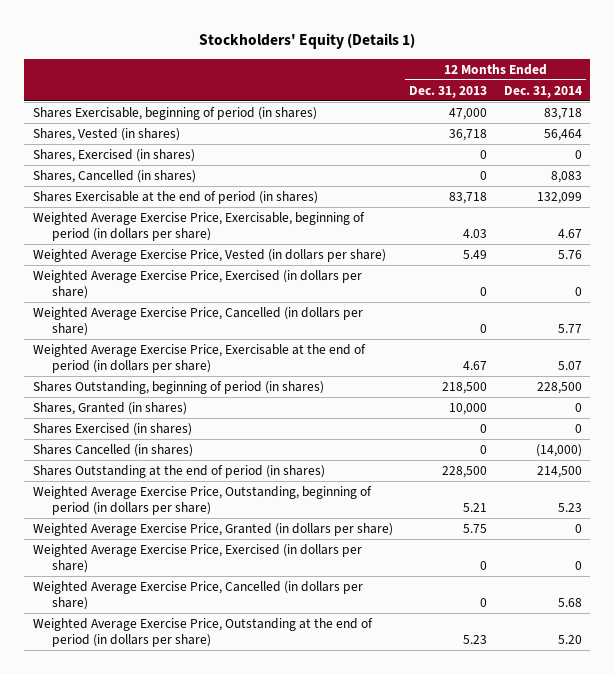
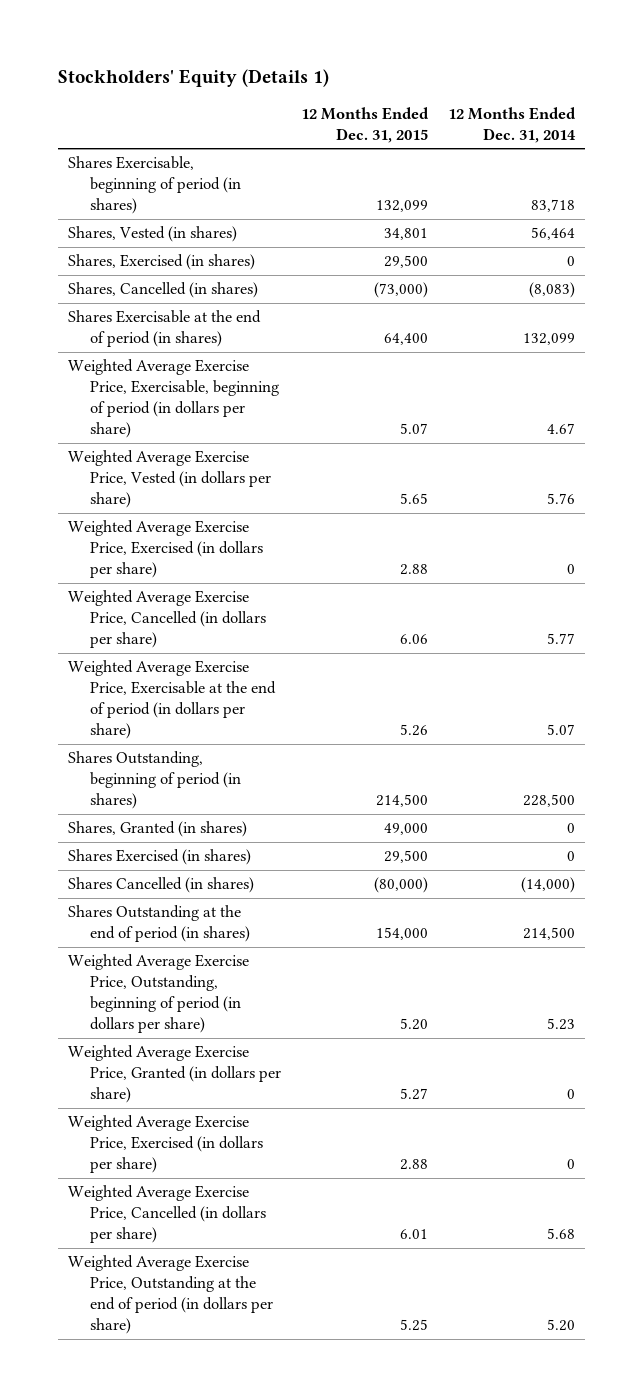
- | 12 Months Ended Dec. 31, 2013 | 12 Months Ended Dec. 31, 2014
+ | 12 Months Ended Dec. 31, 2015 | 12 Months Ended Dec. 31, 2014
- Shares, Cancelled (in shares) | 0 | 8,083
+ Shares, Cancelled (in shares) | (73,000) | (8,083)

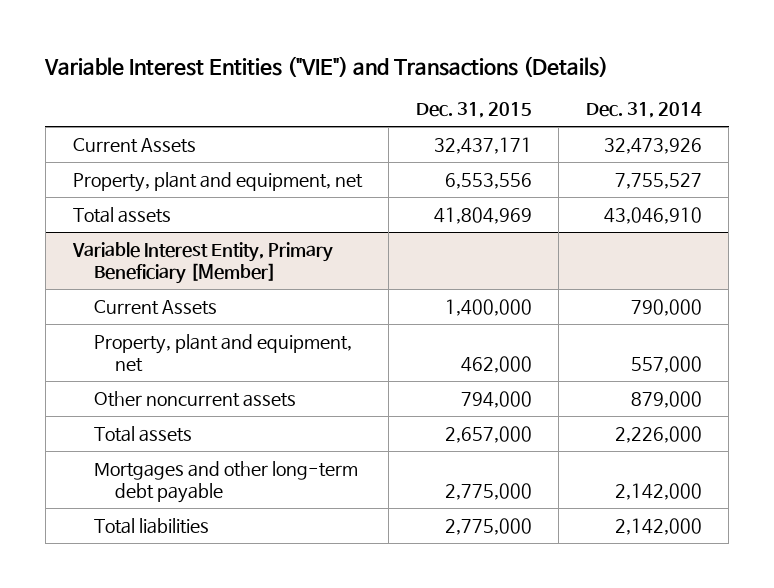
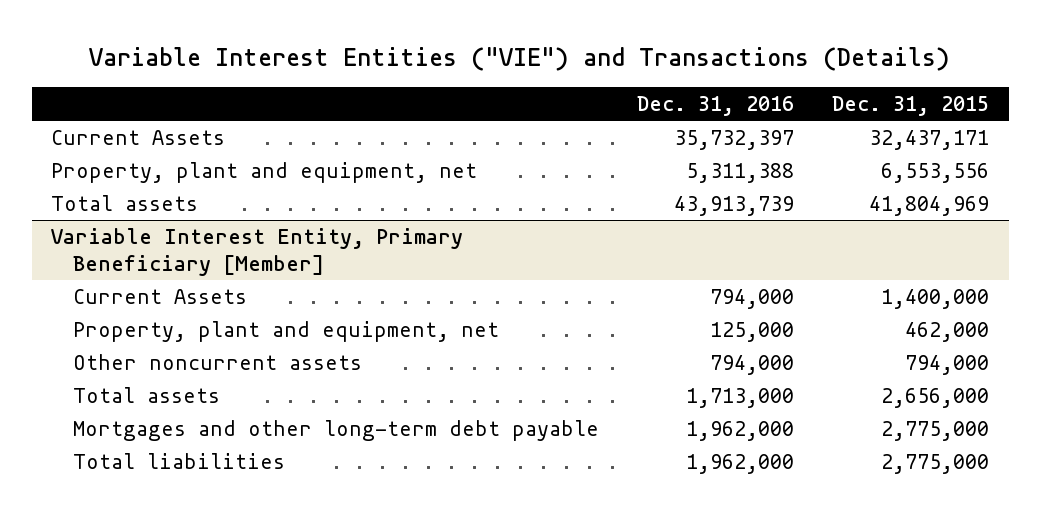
- | Dec. 31, 2015 | Dec. 31, 2014
+ | Dec. 31, 2016 | Dec. 31, 2015
@ Variable Interest Entity, Primary Beneficiary [Member]
- Total assets | 2,657,000 | 2,226,000
+ Total assets | 1,713,000 | 2,656,000

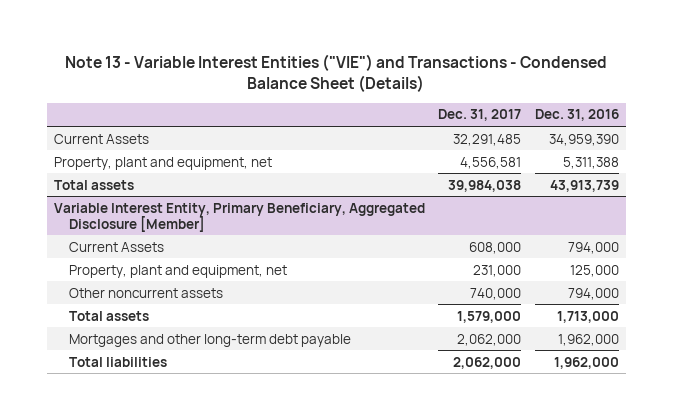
- Variable Interest Entities ("VIE") and Transactions (Details)
+ Note 13 - Variable Interest Entities ("VIE") and Transactions - Condensed Balance Sheet (Details)
- | Dec. 31, 2016 | Dec. 31, 2015
+ | Dec. 31, 2017 | Dec. 31, 2016
- Current Assets | 35,732,397 | 32,437,171
+ Current Assets | 32,291,485 | 34,959,390
- Variable Interest Entity, Primary Beneficiary [Member]
+ Variable Interest Entity, Primary Beneficiary, Aggregated Disclosure [Member]

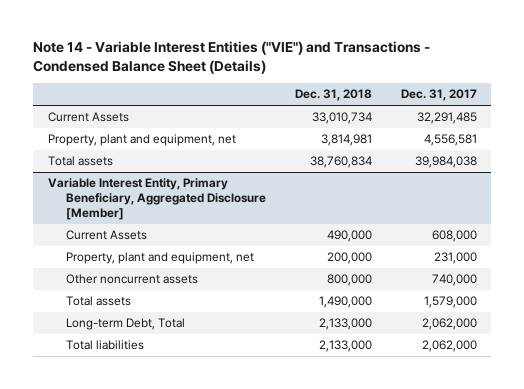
- Note 13 - Variable Interest Entities ("VIE") and Transactions - Condensed Balance Sheet (Details)
+ Note 14 - Variable Interest Entities ("VIE") and Transactions - Condensed Balance Sheet (Details)
- | Dec. 31, 2017 | Dec. 31, 2016
+ | Dec. 31, 2018 | Dec. 31, 2017
@ Variable Interest Entity, Primary Beneficiary, Aggregated Disclosure [Member]
- Mortgages and other long-term debt payable | 2,062,000 | 1,962,000
+ Long-term Debt, Total | 2,133,000 | 2,062,000

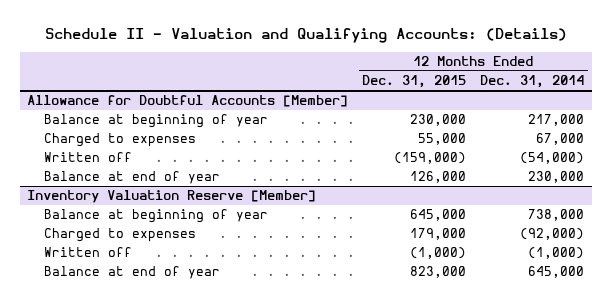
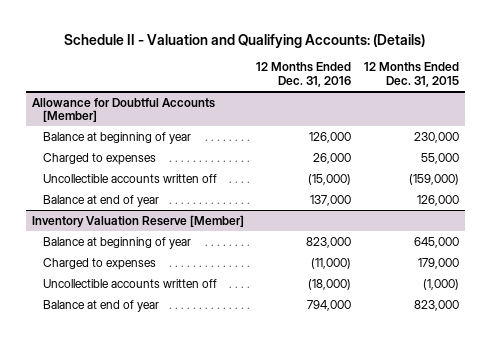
- | 12 Months Ended Dec. 31, 2015 | 12 Months Ended Dec. 31, 2014
+ | 12 Months Ended Dec. 31, 2016 | 12 Months Ended Dec. 31, 2015
@ Allowance for Doubtful Accounts [Member]
- Written off | (159,000) | (54,000)
+ Uncollectible accounts written off | (15,000) | (159,000)
@ Inventory Valuation Reserve [Member]
- Written off | (1,000) | (1,000)
+ Uncollectible accounts written off | (18,000) | (1,000)

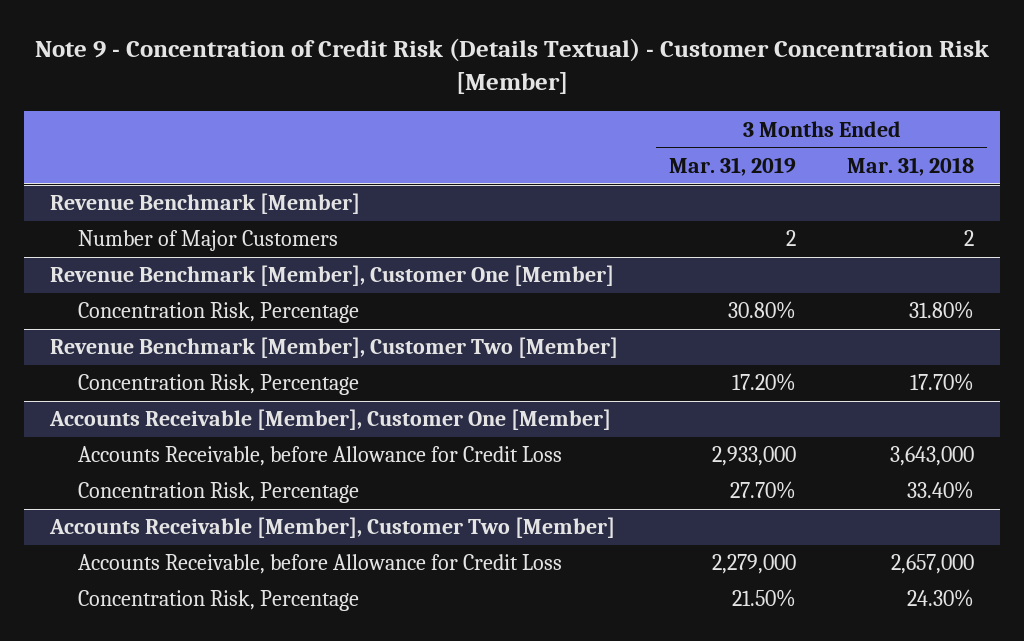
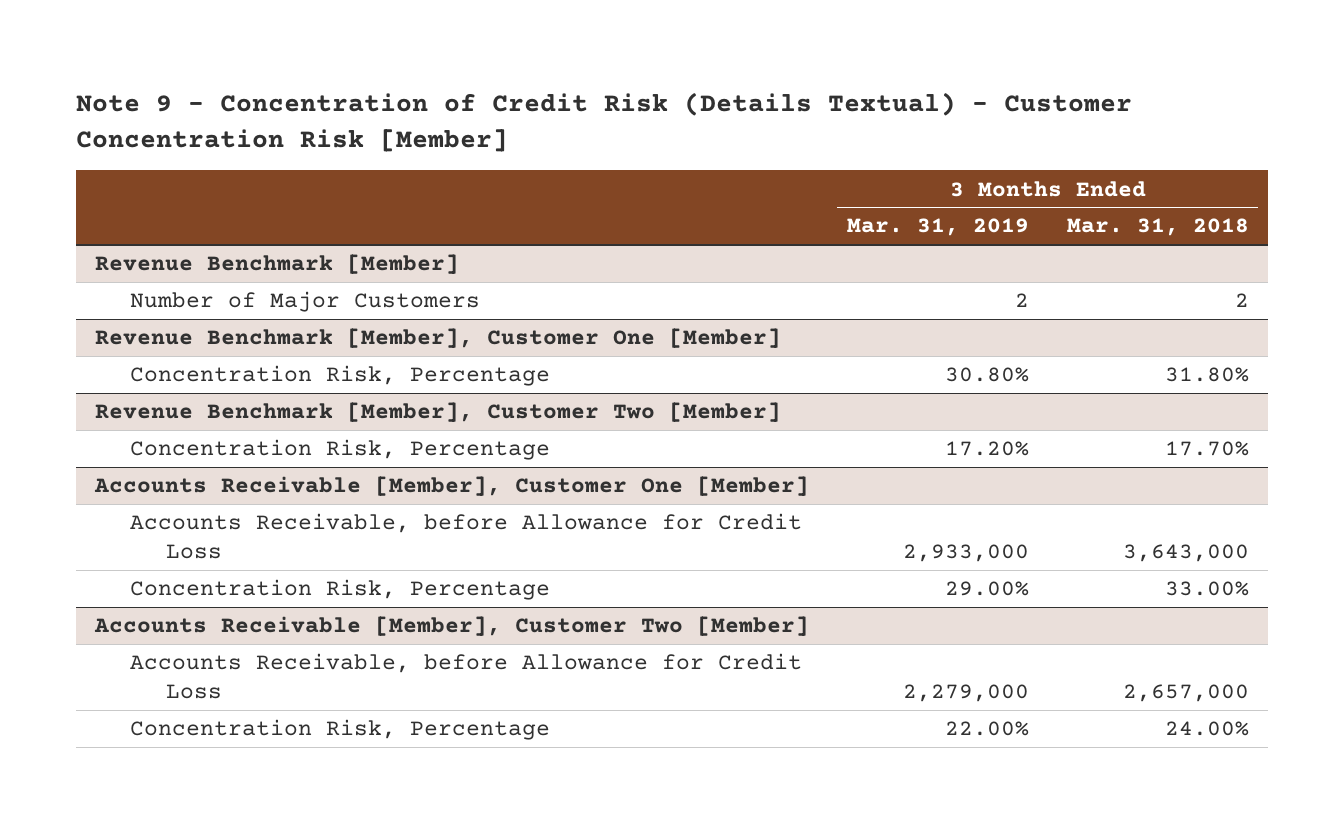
@ Accounts Receivable [Member], Customer One [Member]
- Concentration Risk, Percentage | 27.70% | 33.40%
+ Concentration Risk, Percentage | 29.00% | 33.00%
@ Accounts Receivable [Member], Customer Two [Member]
- Concentration Risk, Percentage | 21.50% | 24.30%
+ Concentration Risk, Percentage | 22.00% | 24.00%

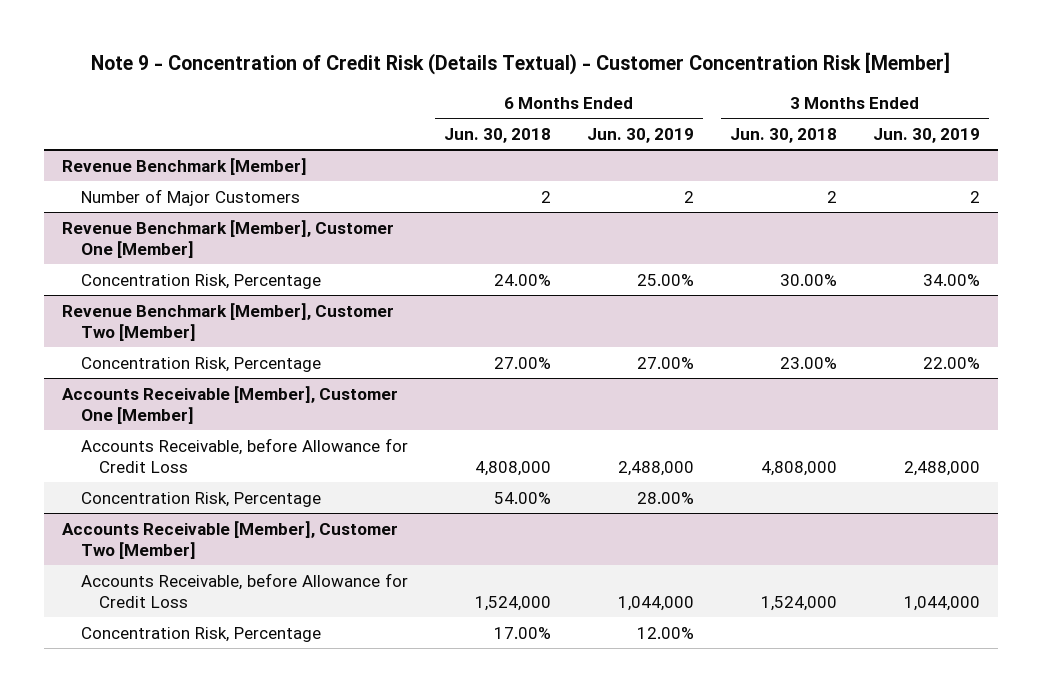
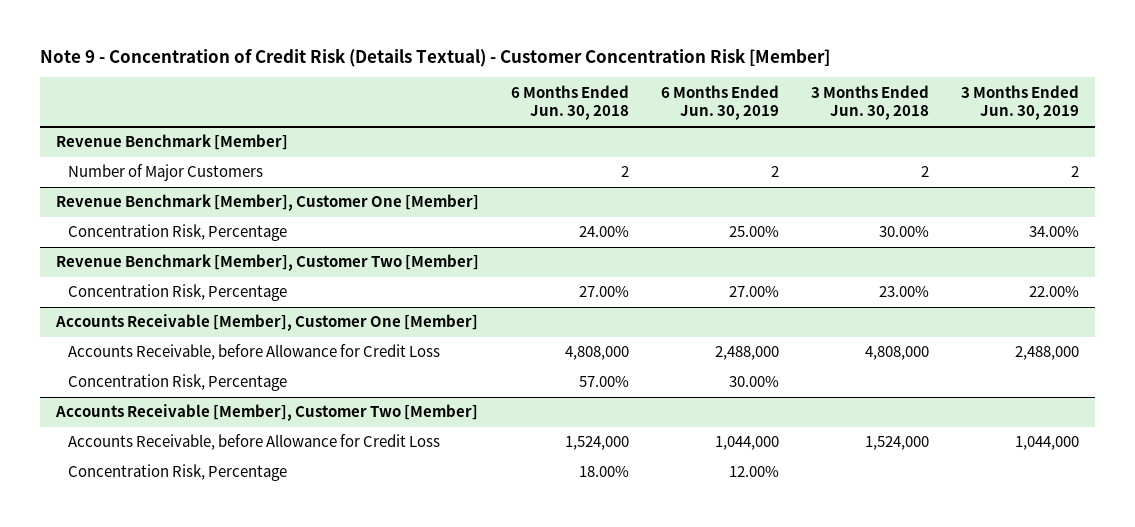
@ Accounts Receivable [Member], Customer One [Member]
- Concentration Risk, Percentage | 54.00% | 28.00% | |
+ Concentration Risk, Percentage | 57.00% | 30.00% | |
@ Accounts Receivable [Member], Customer Two [Member]
- Concentration Risk, Percentage | 17.00% | 12.00% | |
+ Concentration Risk, Percentage | 18.00% | 12.00% | |

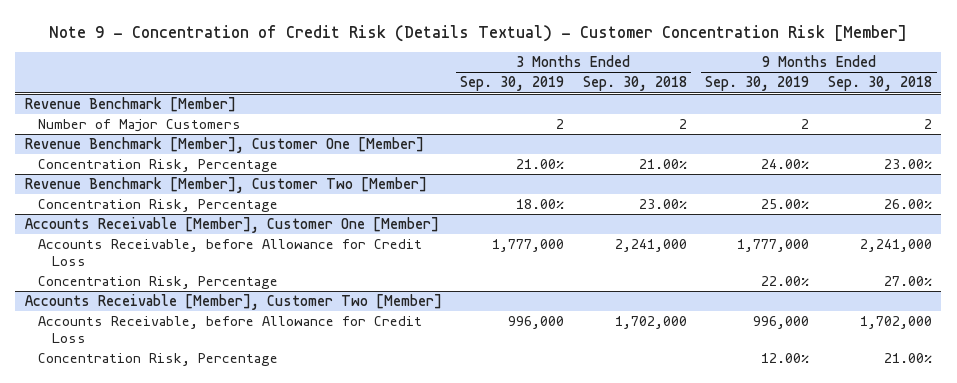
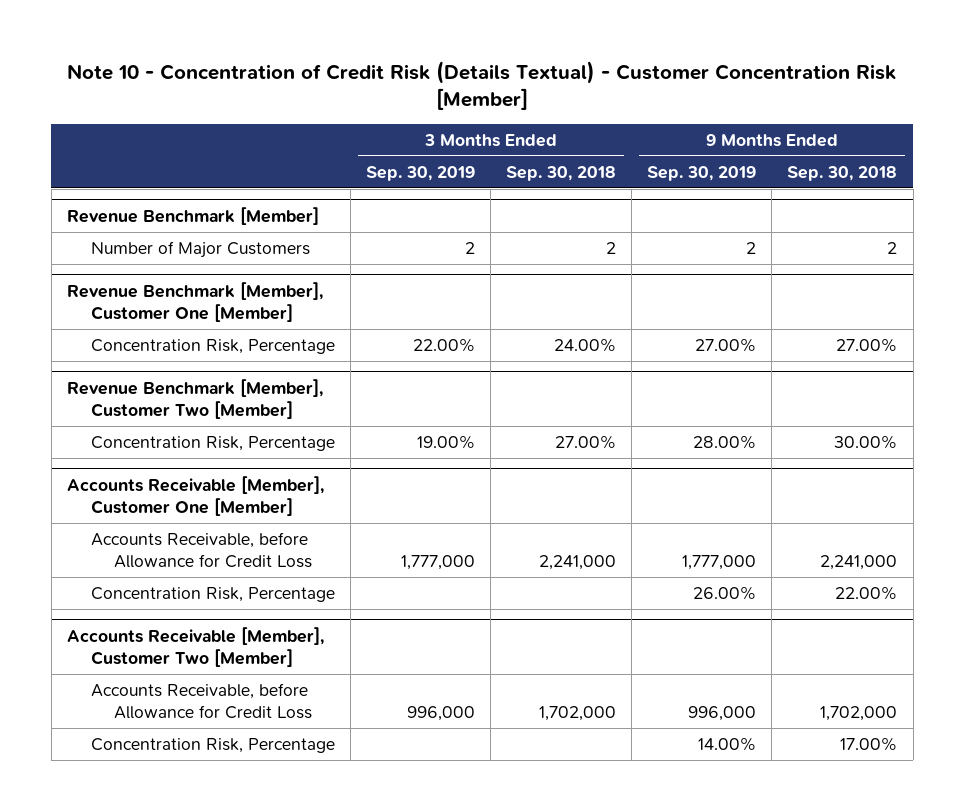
- Note 9 - Concentration of Credit Risk (Details Textual) - Customer Concentration Risk [Member]
+ Note 10 - Concentration of Credit Risk (Details Textual) - Customer Concentration Risk [Member]
@ Revenue Benchmark [Member], Customer One [Member]
- Concentration Risk, Percentage | 21.00% | 21.00% | 24.00% | 23.00%
+ Concentration Risk, Percentage | 22.00% | 24.00% | 27.00% | 27.00%
@ Revenue Benchmark [Member], Customer Two [Member]
- Concentration Risk, Percentage | 18.00% | 23.00% | 25.00% | 26.00%
+ Concentration Risk, Percentage | 19.00% | 27.00% | 28.00% | 30.00%
@ Accounts Receivable [Member], Customer One [Member]
- Concentration Risk, Percentage | | | 22.00% | 27.00%
+ Concentration Risk, Percentage | | | 26.00% | 22.00%
@ Accounts Receivable [Member], Customer Two [Member]
- Concentration Risk, Percentage | | | 12.00% | 21.00%
+ Concentration Risk, Percentage | | | 14.00% | 17.00%

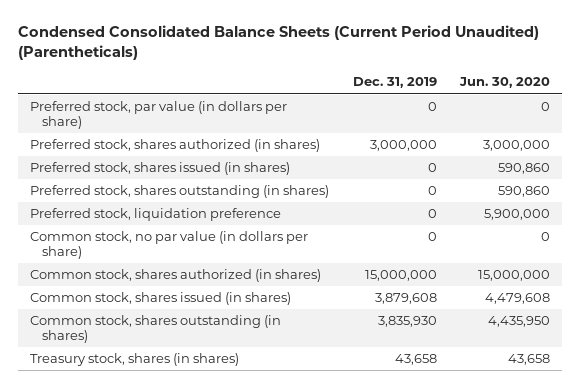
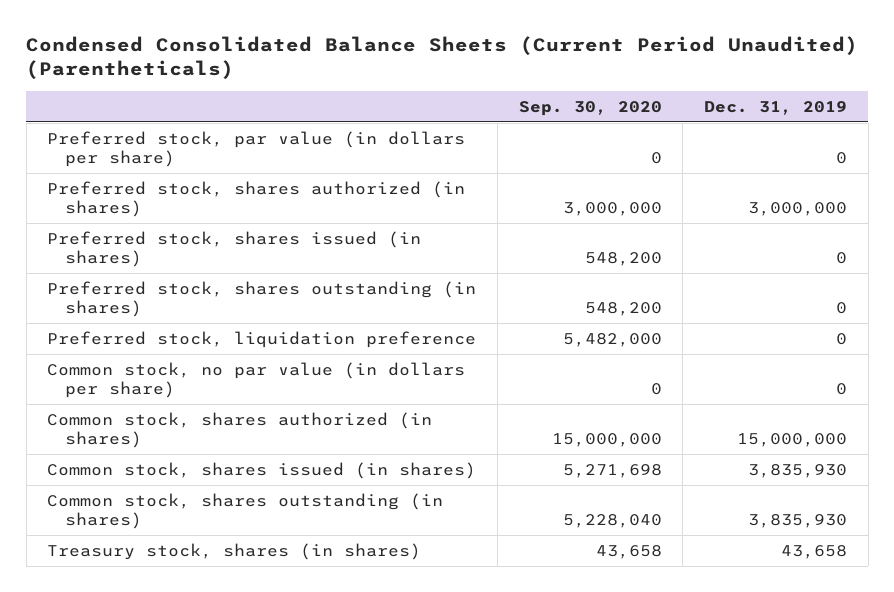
- | Dec. 31, 2019 | Jun. 30, 2020
+ | Sep. 30, 2020 | Dec. 31, 2019
- Common stock, shares issued (in shares) | 3,879,608 | 4,479,608
+ Common stock, shares issued (in shares) | 5,271,698 | 3,835,930

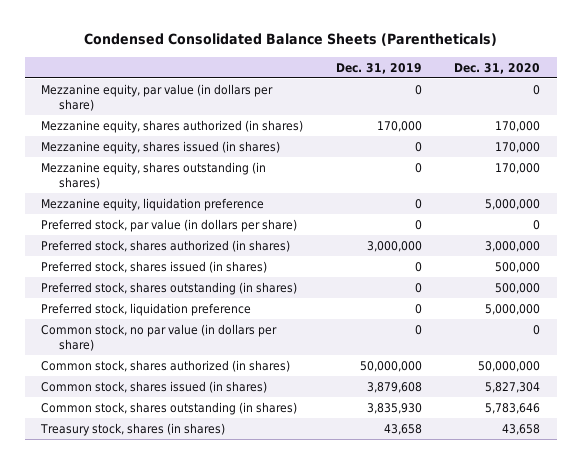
- Condensed Consolidated Balance Sheets (Current Period Unaudited) (Parentheticals)
+ Condensed Consolidated Balance Sheets (Parentheticals)
- | Sep. 30, 2020 | Dec. 31, 2019
+ | Dec. 31, 2019 | Dec. 31, 2020
+ Mezzanine equity, par value (in dollars per share) | 0 | 0
+ Mezzanine equity, shares authorized (in shares) | 170,000 | 170,000
+ Mezzanine equity, shares issued (in shares) | 0 | 170,000
+ Mezzanine equity, shares outstanding (in shares) | 0 | 170,000
+ Mezzanine equity, liquidation preference | 0 | 5,000,000
- Common stock, shares authorized (in shares) | 15,000,000 | 15,000,000
- Common stock, shares issued (in shares) | 5,271,698 | 3,835,930
+ Common stock, shares authorized (in shares) | 50,000,000 | 50,000,000
+ Common stock, shares issued (in shares) | 3,879,608 | 5,827,304

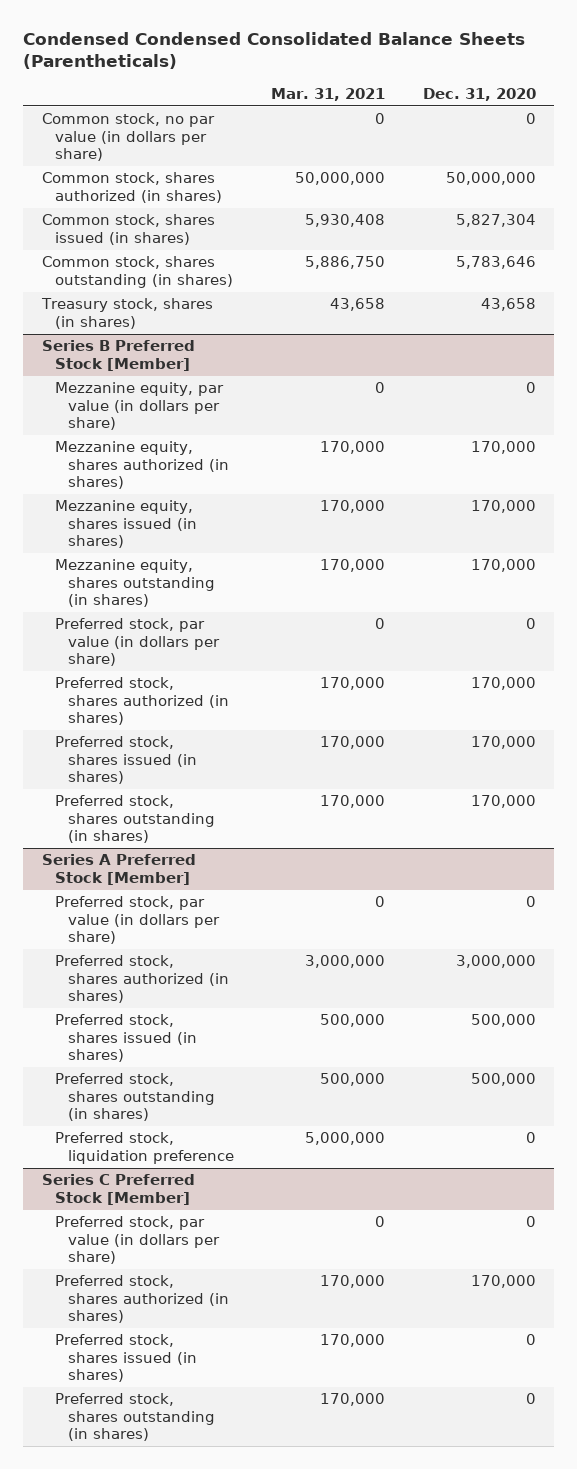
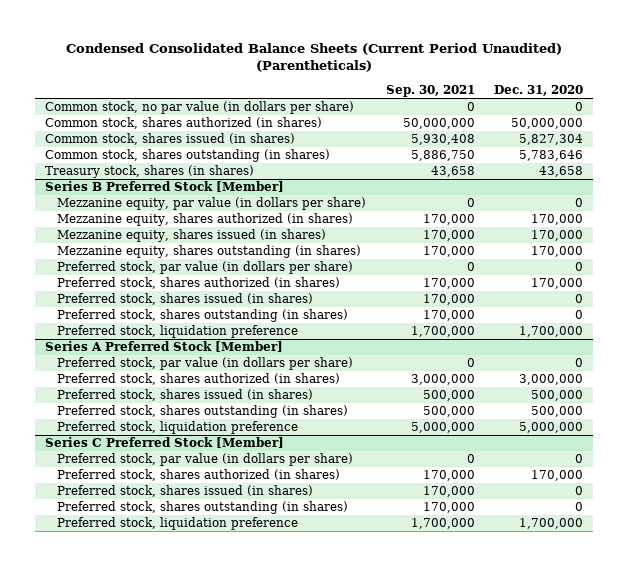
- Condensed Condensed Consolidated Balance Sheets (Parentheticals)
+ Condensed Consolidated Balance Sheets (Current Period Unaudited) (Parentheticals)
- | Mar. 31, 2021 | Dec. 31, 2020
+ | Sep. 30, 2021 | Dec. 31, 2020
@ Series B Preferred Stock [Member]
- Preferred stock, shares issued (in shares) | 170,000 | 170,000
- Preferred stock, shares outstanding (in shares) | 170,000 | 170,000
+ Preferred stock, shares issued (in shares) | 170,000 | 0
+ Preferred stock, shares outstanding (in shares) | 170,000 | 0
+ Preferred stock, liquidation preference | 1,700,000 | 1,700,000
@ Series A Preferred Stock [Member]
- Preferred stock, liquidation preference | 5,000,000 | 0
+ Preferred stock, liquidation preference | 5,000,000 | 5,000,000
@ Series C Preferred Stock [Member]
+ Preferred stock, liquidation preference | 1,700,000 | 1,700,000

